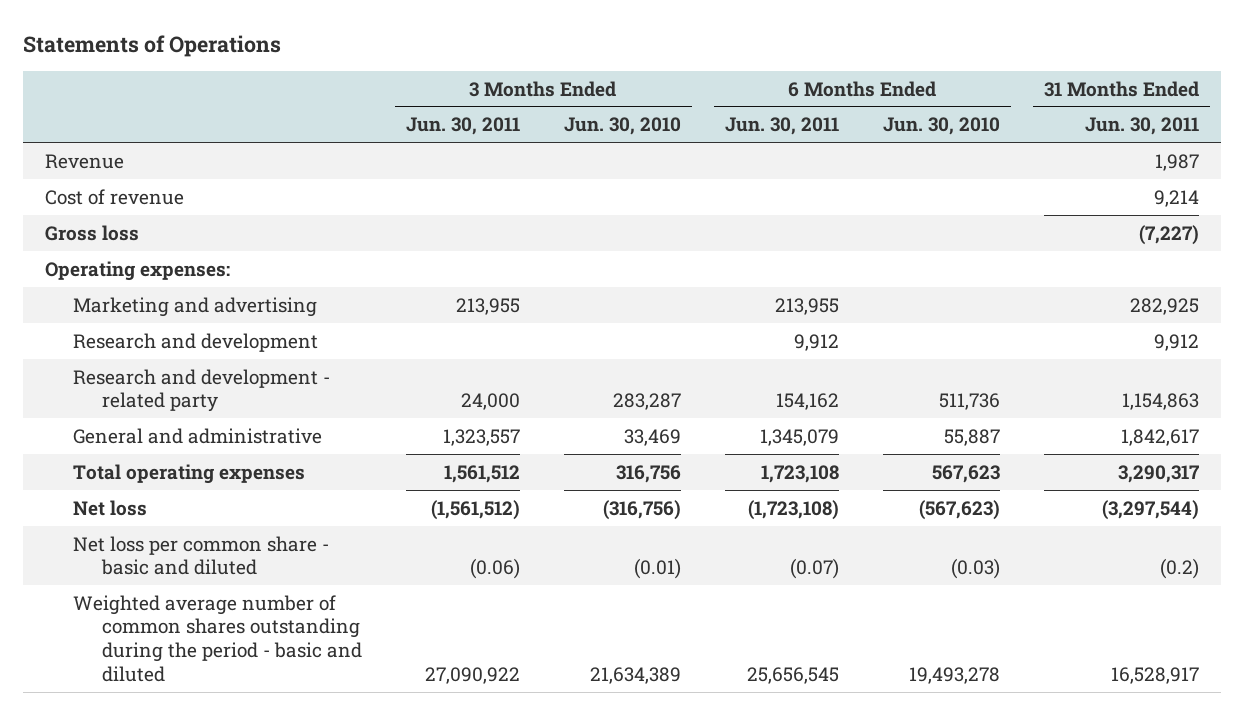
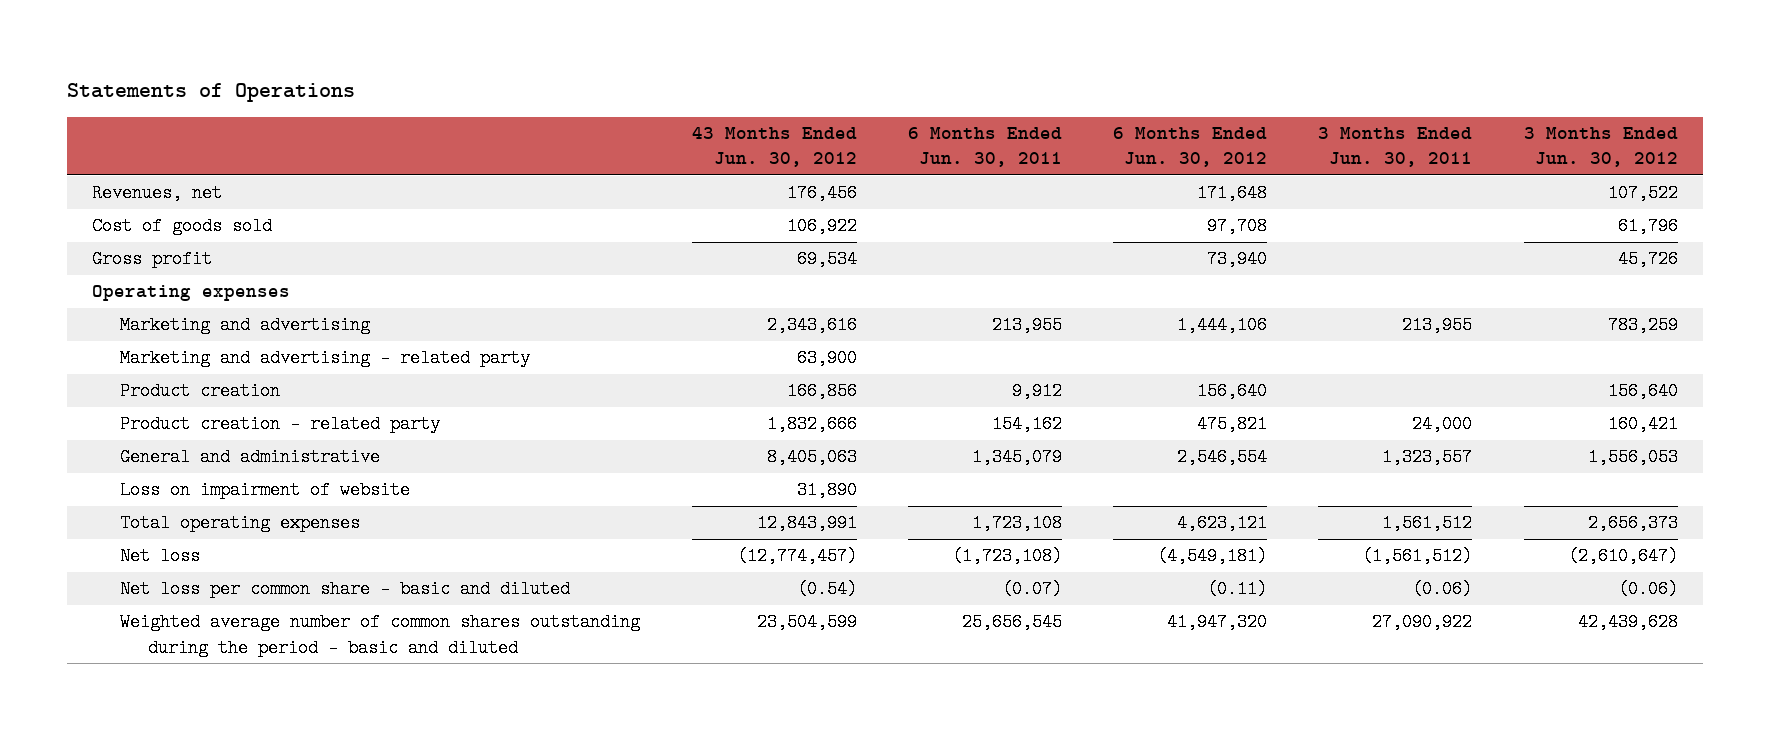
- | 3 Months Ended Jun. 30, 2011 | 3 Months Ended Jun. 30, 2010 | 6 Months Ended Jun. 30, 2011 | 6 Months Ended Jun. 30, 2010 | 31 Months Ended Jun. 30, 2011
+ | 43 Months Ended Jun. 30, 2012 | 6 Months Ended Jun. 30, 2011 | 6 Months Ended Jun. 30, 2012 | 3 Months Ended Jun. 30, 2011 | 3 Months Ended Jun. 30, 2012
- Revenue | | | | | 1,987
- Cost of revenue | | | | | 9,214
- Gross loss | | | | | (7,227)
- Operating expenses:
+ Revenues, net | 176,456 | | 171,648 | | 107,522
+ Cost of goods sold | 106,922 | | 97,708 | | 61,796
+ Gross profit | 69,534 | | 73,940 | | 45,726
+ Operating expenses
- Research and development | | | 9,912 | | 9,912
- Research and development - related party | 24,000 | 283,287 | 154,162 | 511,736 | 1,154,863
+ Marketing and advertising - related party | 63,900 | | | |
+ Product creation | 166,856 | 9,912 | 156,640 | | 156,640
+ Product creation - related party | 1,832,666 | 154,162 | 475,821 | 24,000 | 160,421
+ Loss on impairment of website | 31,890 | | | |

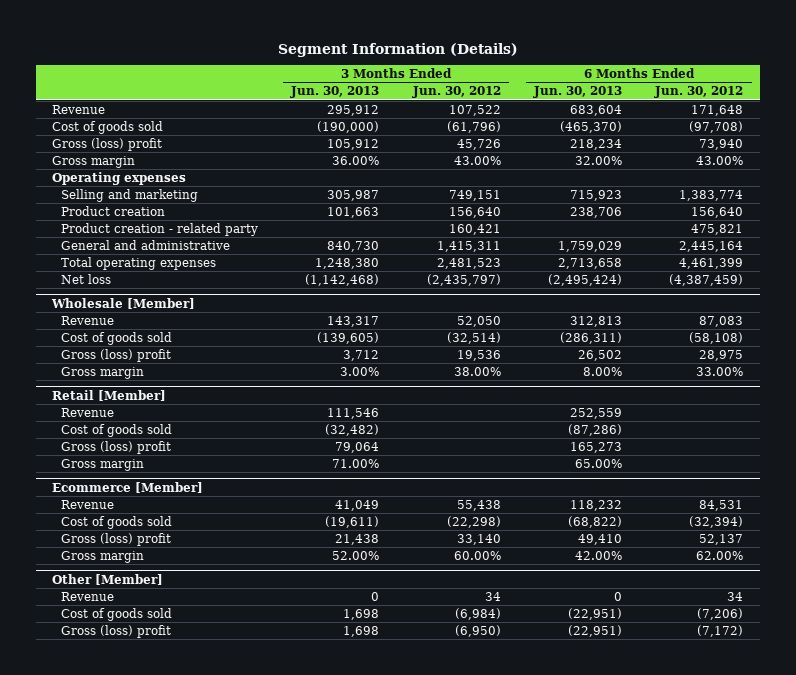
- Statements of Operations
+ Segment Information (Details)
- | 43 Months Ended Jun. 30, 2012 | 6 Months Ended Jun. 30, 2011 | 6 Months Ended Jun. 30, 2012 | 3 Months Ended Jun. 30, 2011 | 3 Months Ended Jun. 30, 2012
+ | 3 Months Ended Jun. 30, 2013 | 3 Months Ended Jun. 30, 2012 | 6 Months Ended Jun. 30, 2013 | 6 Months Ended Jun. 30, 2012
- Revenues, net | 176,456 | | 171,648 | | 107,522
- Cost of goods sold | 106,922 | | 97,708 | | 61,796
- Gross profit | 69,534 | | 73,940 | | 45,726
+ Revenue | 295,912 | 107,522 | 683,604 | 171,648
+ Cost of goods sold | (190,000) | (61,796) | (465,370) | (97,708)
+ Gross (loss) profit | 105,912 | 45,726 | 218,234 | 73,940
+ Gross margin | 36.00% | 43.00% | 32.00% | 43.00%
- Marketing and advertising | 2,343,616 | 213,955 | 1,444,106 | 213,955 | 783,259
- Marketing and advertising - related party | 63,900 | | | |
+ Selling and marketing | 305,987 | 749,151 | 715,923 | 1,383,774
- General and administrative | 8,405,063 | 1,345,079 | 2,546,554 | 1,323,557 | 1,556,053
- Loss on impairment of website | 31,890 | | | |
- Total operating expenses | 12,843,991 | 1,723,108 | 4,623,121 | 1,561,512 | 2,656,373
- Net loss | (12,774,457) | (1,723,108) | (4,549,181) | (1,561,512) | (2,610,647)
- Net loss per common share - basic and diluted | (0.54) | (0.07) | (0.11) | (0.06) | (0.06)
- Weighted average number of common shares outstanding during the period - basic and diluted | 23,504,599 | 25,656,545 | 41,947,320 | 27,090,922 | 42,439,628
+ General and administrative | 840,730 | 1,415,311 | 1,759,029 | 2,445,164
+ Total operating expenses | 1,248,380 | 2,481,523 | 2,713,658 | 4,461,399
+ Net loss | (1,142,468) | (2,435,797) | (2,495,424) | (4,387,459)
+ Wholesale [Member]
+ Revenue | 143,317 | 52,050 | 312,813 | 87,083
+ Cost of goods sold | (139,605) | (32,514) | (286,311) | (58,108)
+ Gross (loss) profit | 3,712 | 19,536 | 26,502 | 28,975
+ Gross margin | 3.00% | 38.00% | 8.00% | 33.00%
+ Retail [Member]
+ Revenue | 111,546 | | 252,559 |
+ Cost of goods sold | (32,482) | | (87,286) |
+ Gross (loss) profit | 79,064 | | 165,273 |
+ Gross margin | 71.00% | | 65.00% |
+ Ecommerce [Member]
+ Revenue | 41,049 | 55,438 | 118,232 | 84,531
+ Cost of goods sold | (19,611) | (22,298) | (68,822) | (32,394)
+ Gross (loss) profit | 21,438 | 33,140 | 49,410 | 52,137
+ Gross margin | 52.00% | 60.00% | 42.00% | 62.00%
+ Other [Member]
+ Revenue | 0 | 34 | 0 | 34
+ Cost of goods sold | 1,698 | (6,984) | (22,951) | (7,206)
+ Gross (loss) profit | 1,698 | (6,950) | (22,951) | (7,172)

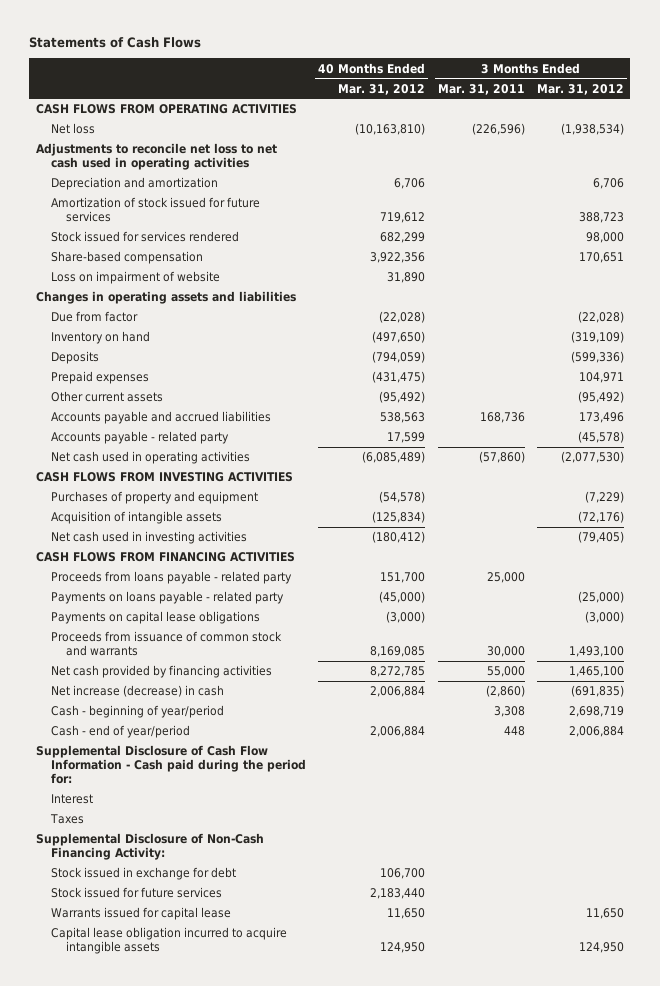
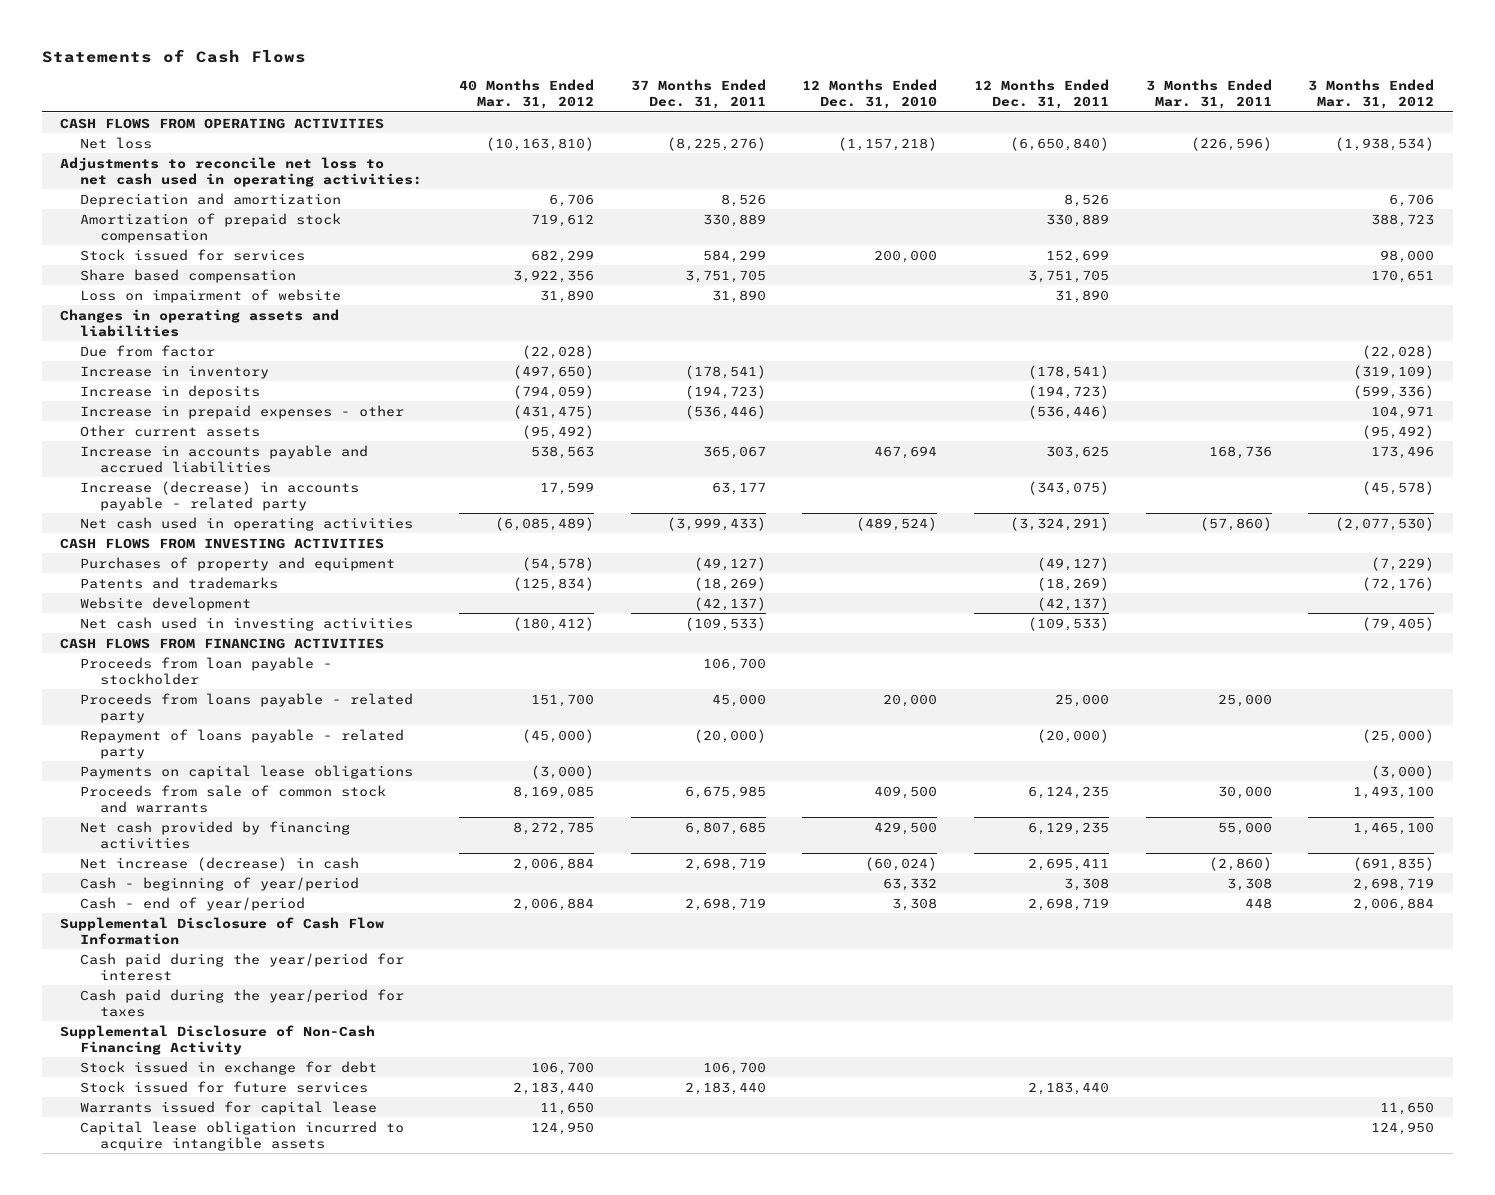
- | 40 Months Ended Mar. 31, 2012 | 3 Months Ended Mar. 31, 2011 | 3 Months Ended Mar. 31, 2012
+ | 40 Months Ended Mar. 31, 2012 | 37 Months Ended Dec. 31, 2011 | 12 Months Ended Dec. 31, 2010 | 12 Months Ended Dec. 31, 2011 | 3 Months Ended Mar. 31, 2011 | 3 Months Ended Mar. 31, 2012
- Adjustments to reconcile net loss to net cash used in operating activities
+ Adjustments to reconcile net loss to net cash used in operating activities:
- Amortization of stock issued for future services | 719,612 | | 388,723
- Stock issued for services rendered | 682,299 | | 98,000
- Share-based compensation | 3,922,356 | | 170,651
+ Amortization of prepaid stock compensation | 719,612 | 330,889 | | 330,889 | | 388,723
+ Stock issued for services | 682,299 | 584,299 | 200,000 | 152,699 | | 98,000
+ Share based compensation | 3,922,356 | 3,751,705 | | 3,751,705 | | 170,651
- Inventory on hand | (497,650) | | (319,109)
- Deposits | (794,059) | | (599,336)
- Prepaid expenses | (431,475) | | 104,971
+ Increase in inventory | (497,650) | (178,541) | | (178,541) | | (319,109)
+ Increase in deposits | (794,059) | (194,723) | | (194,723) | | (599,336)
+ Increase in prepaid expenses - other | (431,475) | (536,446) | | (536,446) | | 104,971
- Accounts payable and accrued liabilities | 538,563 | 168,736 | 173,496
- Accounts payable - related party | 17,599 | | (45,578)
+ Increase in accounts payable and accrued liabilities | 538,563 | 365,067 | 467,694 | 303,625 | 168,736 | 173,496
+ Increase (decrease) in accounts payable - related party | 17,599 | 63,177 | | (343,075) | | (45,578)
- Acquisition of intangible assets | (125,834) | | (72,176)
+ Patents and trademarks | (125,834) | (18,269) | | (18,269) | | (72,176)
+ Website development | | (42,137) | | (42,137) | |
+ Proceeds from loan payable - stockholder | | 106,700 | | | |
- Payments on loans payable - related party | (45,000) | | (25,000)
+ Repayment of loans payable - related party | (45,000) | (20,000) | | (20,000) | | (25,000)
- Proceeds from issuance of common stock and warrants | 8,169,085 | 30,000 | 1,493,100
+ Proceeds from sale of common stock and warrants | 8,169,085 | 6,675,985 | 409,500 | 6,124,235 | 30,000 | 1,493,100
- Supplemental Disclosure of Cash Flow Information - Cash paid during the period for:
- Interest
- Taxes
- Supplemental Disclosure of Non-Cash Financing Activity:
+ Supplemental Disclosure of Cash Flow Information
+ Cash paid during the year/period for interest
+ Cash paid during the year/period for taxes
+ Supplemental Disclosure of Non-Cash Financing Activity

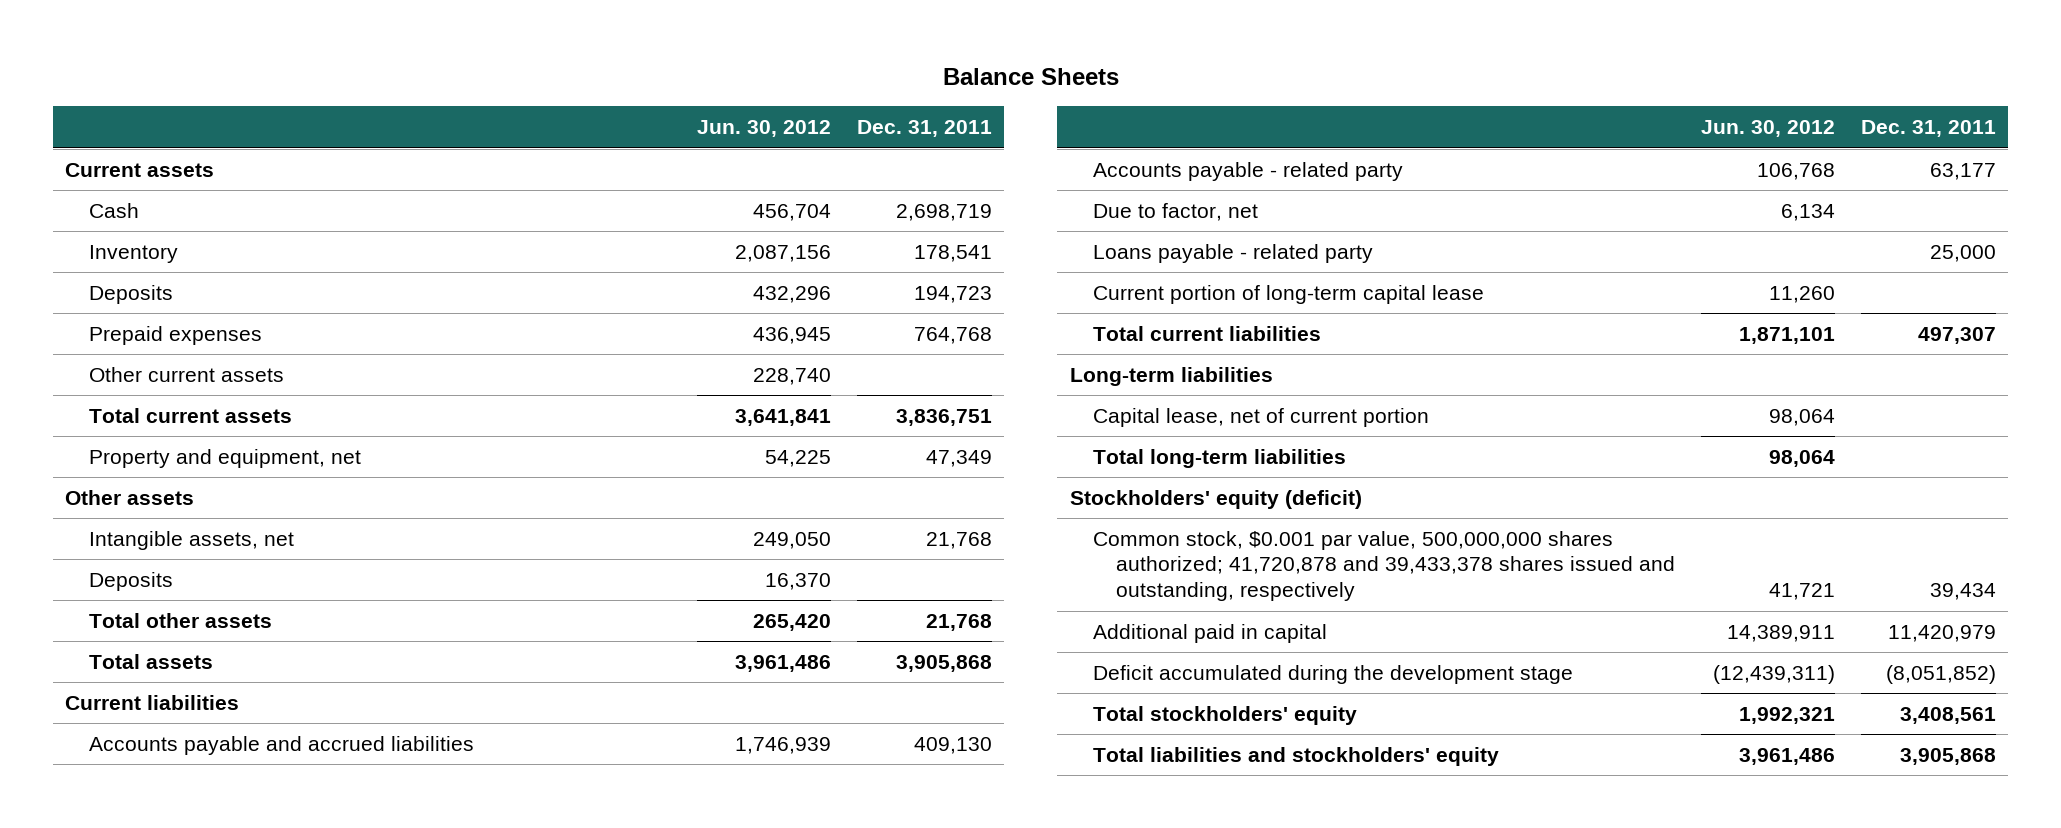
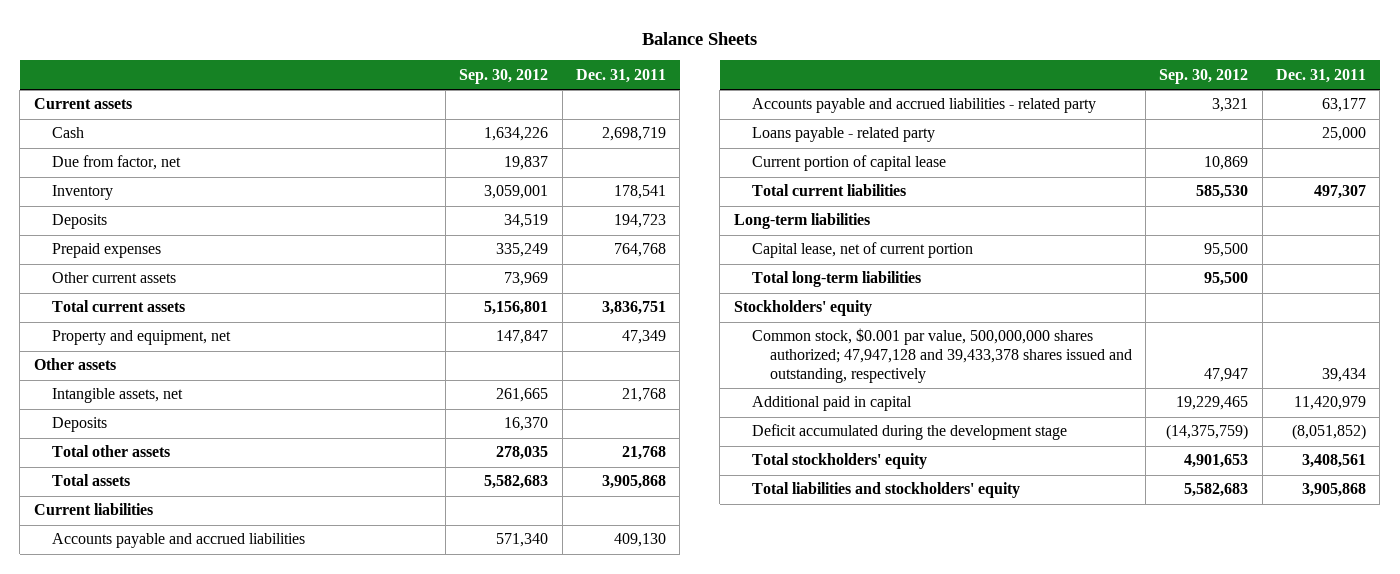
- | Jun. 30, 2012 | Dec. 31, 2011
+ | Sep. 30, 2012 | Dec. 31, 2011
+ Due from factor, net | 19,837 |
- Accounts payable - related party | 106,768 | 63,177
- Due to factor, net | 6,134 |
+ Accounts payable and accrued liabilities - related party | 3,321 | 63,177
- Current portion of long-term capital lease | 11,260 |
+ Current portion of capital lease | 10,869 |
- Stockholders' equity (deficit)
- Common stock, $0.001 par value, 500,000,000 shares authorized; 41,720,878 and 39,433,378 shares issued and outstanding, respectively | 41,721 | 39,434
+ Stockholders' equity
+ Common stock, $0.001 par value, 500,000,000 shares authorized; 47,947,128 and 39,433,378 shares issued and outstanding, respectively | 47,947 | 39,434

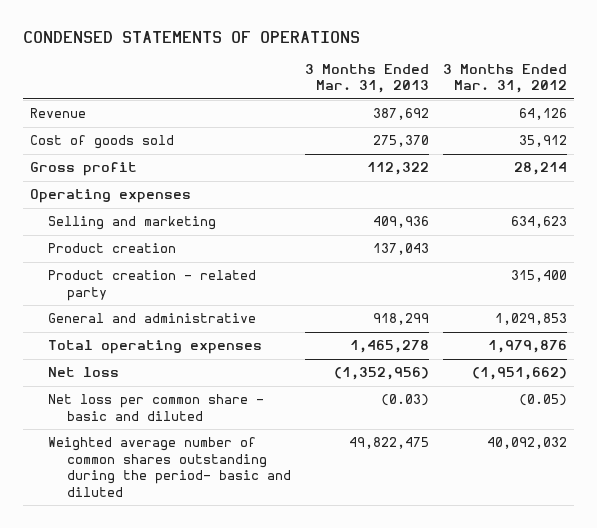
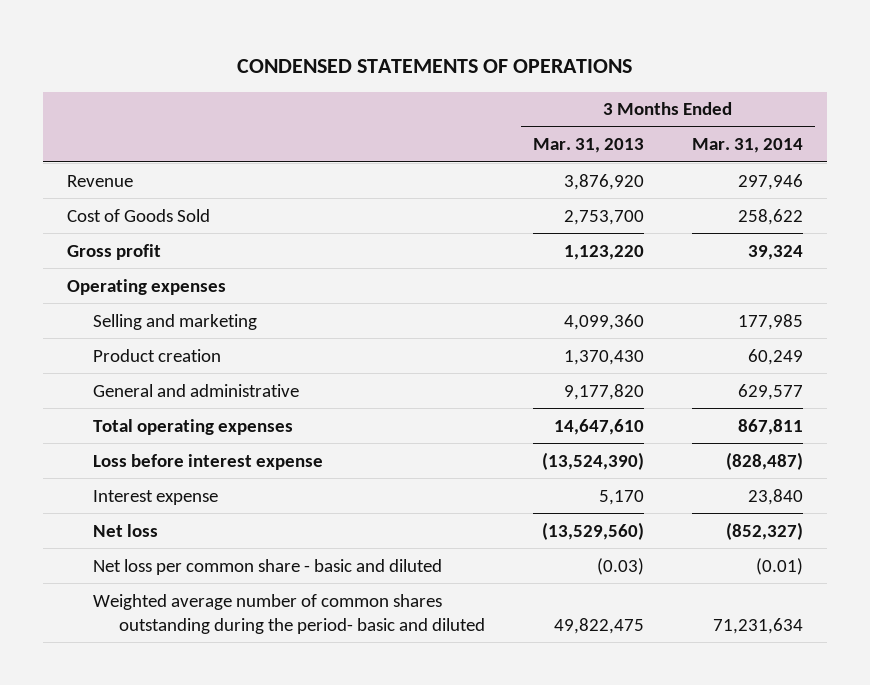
- | 3 Months Ended Mar. 31, 2013 | 3 Months Ended Mar. 31, 2012
+ | 3 Months Ended Mar. 31, 2013 | 3 Months Ended Mar. 31, 2014
- Revenue | 387,692 | 64,126
- Cost of goods sold | 275,370 | 35,912
- Gross profit | 112,322 | 28,214
+ Revenue | 3,876,920 | 297,946
+ Cost of Goods Sold | 2,753,700 | 258,622
+ Gross profit | 1,123,220 | 39,324
- Selling and marketing | 409,936 | 634,623
- Product creation | 137,043 |
- Product creation - related party | | 315,400
- General and administrative | 918,299 | 1,029,853
- Total operating expenses | 1,465,278 | 1,979,876
- Net loss | (1,352,956) | (1,951,662)
+ Selling and marketing | 4,099,360 | 177,985
+ Product creation | 1,370,430 | 60,249
+ General and administrative | 9,177,820 | 629,577
+ Total operating expenses | 14,647,610 | 867,811
+ Loss before interest expense | (13,524,390) | (828,487)
+ Interest expense | 5,170 | 23,840
+ Net loss | (13,529,560) | (852,327)

